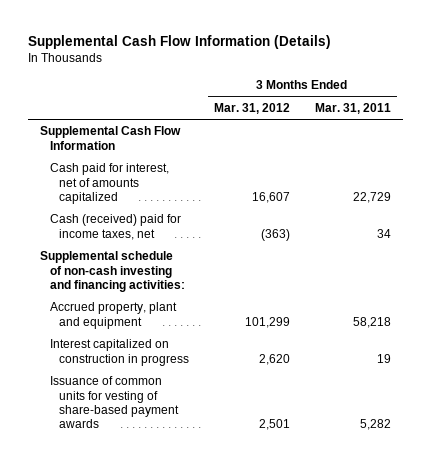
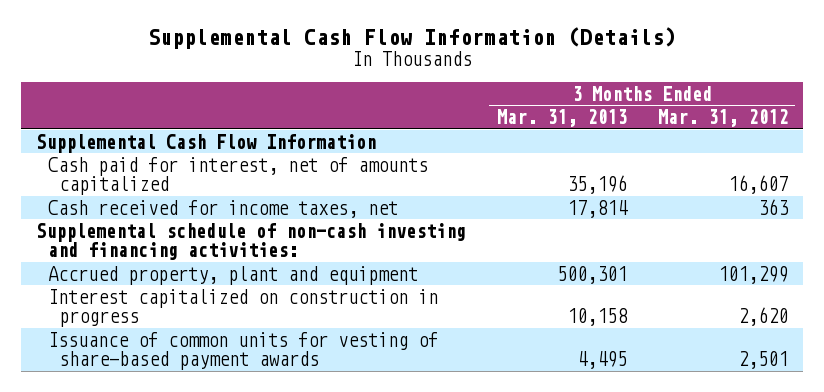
- | 3 Months Ended Mar. 31, 2012 | 3 Months Ended Mar. 31, 2011
+ | 3 Months Ended Mar. 31, 2013 | 3 Months Ended Mar. 31, 2012
- Cash (received) paid for income taxes, net | (363) | 34
+ Cash received for income taxes, net | 17,814 | 363

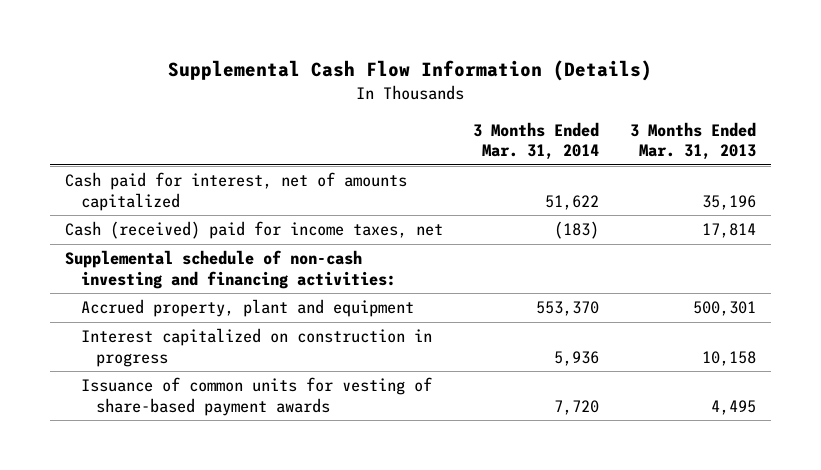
- | 3 Months Ended Mar. 31, 2013 | 3 Months Ended Mar. 31, 2012
+ | 3 Months Ended Mar. 31, 2014 | 3 Months Ended Mar. 31, 2013
- Supplemental Cash Flow Information
- Cash received for income taxes, net | 17,814 | 363
+ Cash (received) paid for income taxes, net | (183) | 17,814

